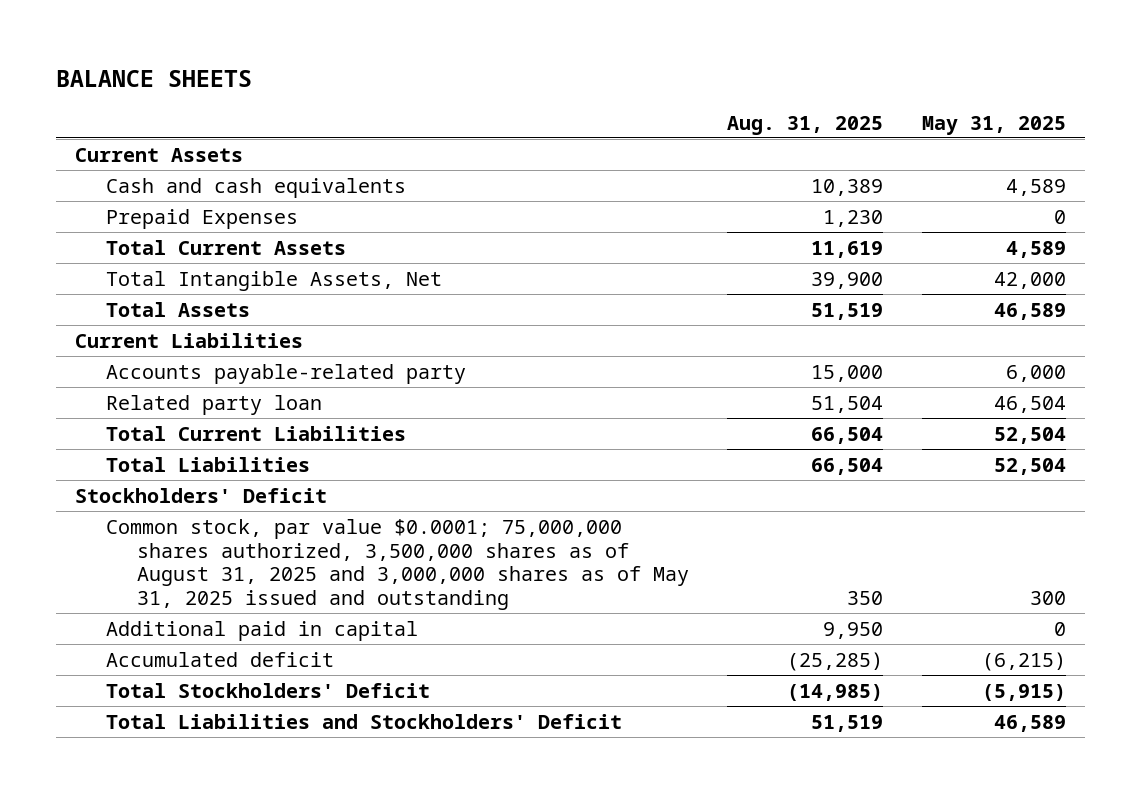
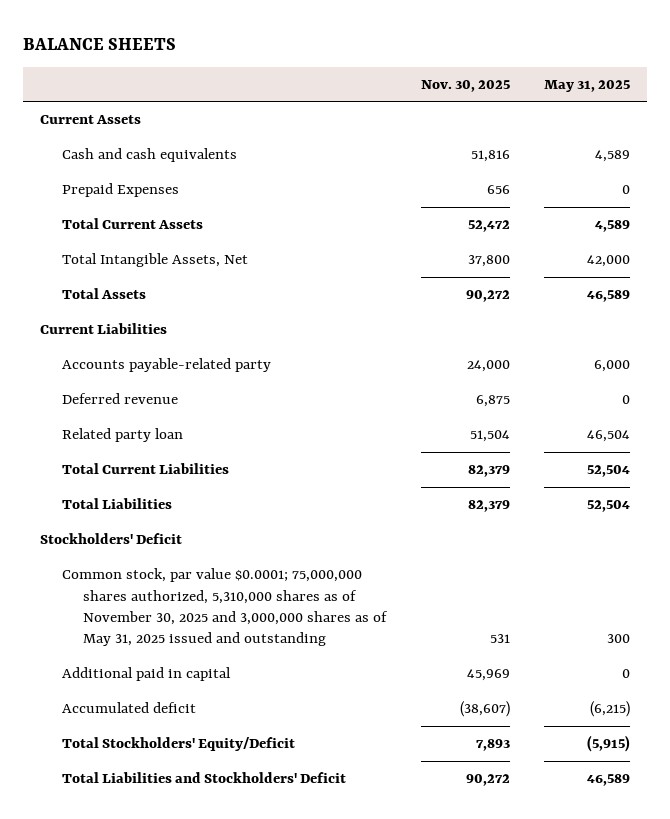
- | Aug. 31, 2025 | May 31, 2025
+ | Nov. 30, 2025 | May 31, 2025
+ Deferred revenue | 6,875 | 0
- Common stock, par value $0.0001; 75,000,000 shares authorized, 3,500,000 shares as of August 31, 2025 and 3,000,000 shares as of May 31, 2025 issued and outstanding | 350 | 300
+ Common stock, par value $0.0001; 75,000,000 shares authorized, 5,310,000 shares as of November 30, 2025 and 3,000,000 shares as of May 31, 2025 issued and outstanding | 531 | 300
- Total Stockholders' Deficit | (14,985) | (5,915)
+ Total Stockholders' Equity/Deficit | 7,893 | (5,915)

